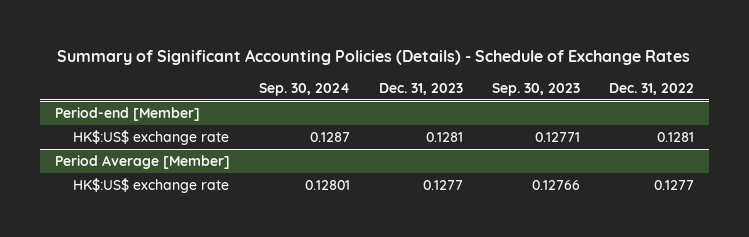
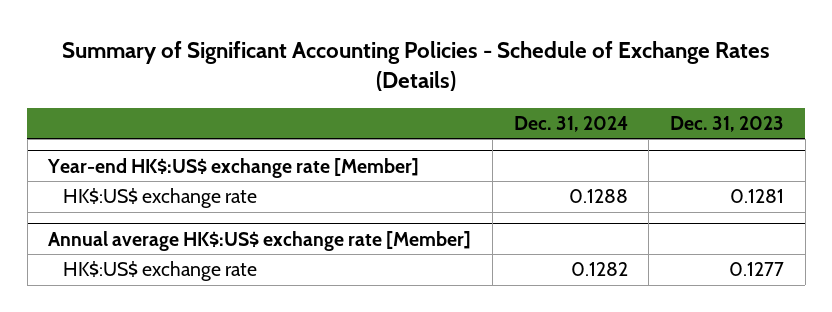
- Summary of Significant Accounting Policies (Details) - Schedule of Exchange Rates
+ Summary of Significant Accounting Policies - Schedule of Exchange Rates (Details)
- | Sep. 30, 2024 | Dec. 31, 2023 | Sep. 30, 2023 | Dec. 31, 2022
+ | Dec. 31, 2024 | Dec. 31, 2023
- Period-end [Member]
+ Year-end HK$:US$ exchange rate [Member]
- Period Average [Member]
+ Annual average HK$:US$ exchange rate [Member]

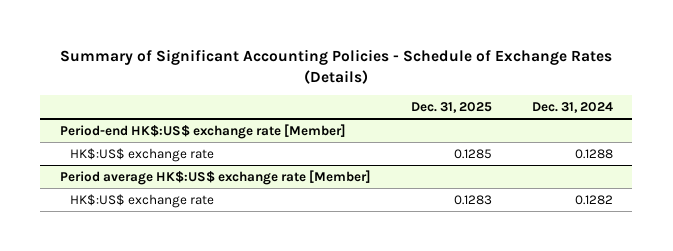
- | Dec. 31, 2024 | Dec. 31, 2023
+ | Dec. 31, 2025 | Dec. 31, 2024
- Year-end HK$:US$ exchange rate [Member]
+ Period-end HK$:US$ exchange rate [Member]
- Annual average HK$:US$ exchange rate [Member]
+ Period average HK$:US$ exchange rate [Member]

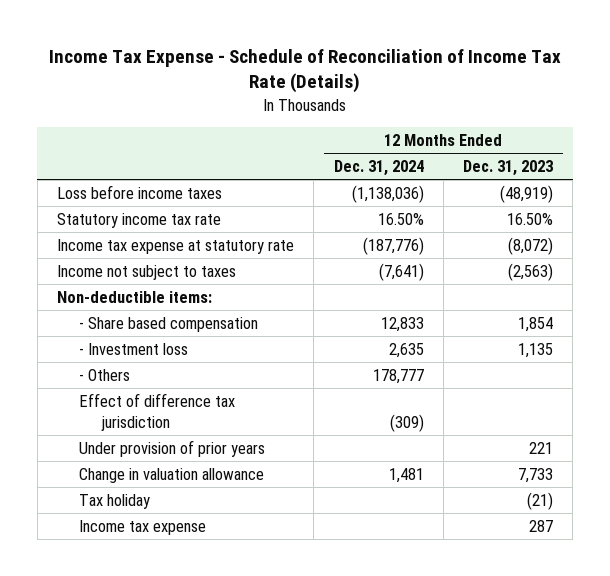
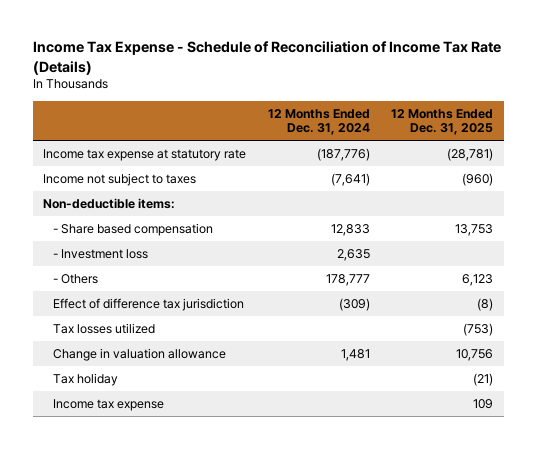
- | 12 Months Ended Dec. 31, 2024 | 12 Months Ended Dec. 31, 2023
+ | 12 Months Ended Dec. 31, 2024 | 12 Months Ended Dec. 31, 2025
- Loss before income taxes | (1,138,036) | (48,919)
- Statutory income tax rate | 16.50% | 16.50%
- Under provision of prior years | | 221
+ Tax losses utilized | | (753)

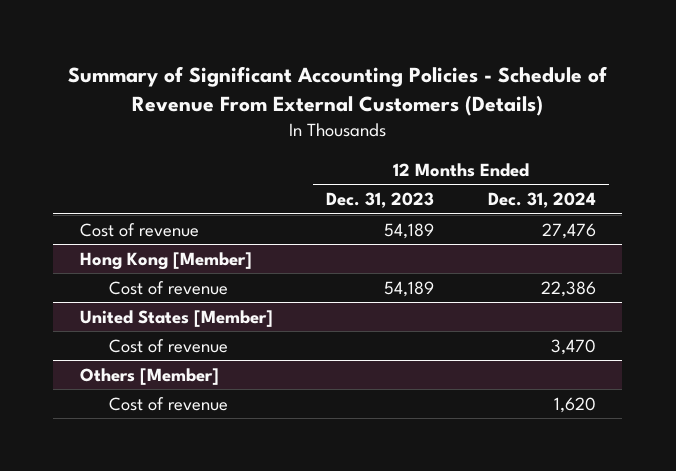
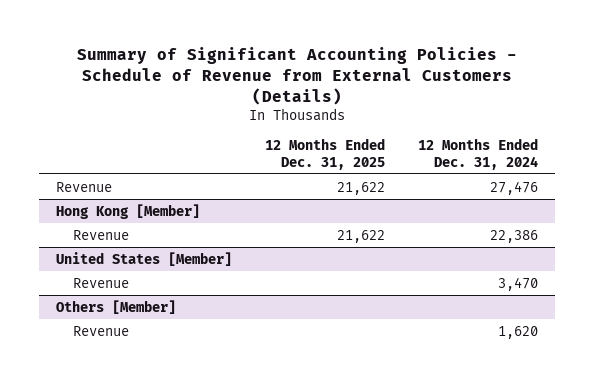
- Summary of Significant Accounting Policies - Schedule of Revenue From External Customers (Details)
+ Summary of Significant Accounting Policies - Schedule of Revenue from External Customers (Details)
- | 12 Months Ended Dec. 31, 2023 | 12 Months Ended Dec. 31, 2024
+ | 12 Months Ended Dec. 31, 2025 | 12 Months Ended Dec. 31, 2024
- Cost of revenue | 54,189 | 27,476
+ Revenue | 21,622 | 27,476
@ Hong Kong [Member]
- Cost of revenue | 54,189 | 22,386
+ Revenue | 21,622 | 22,386
@ United States [Member]
- Cost of revenue | | 3,470
+ Revenue | | 3,470
@ Others [Member]
- Cost of revenue | | 1,620
+ Revenue | | 1,620

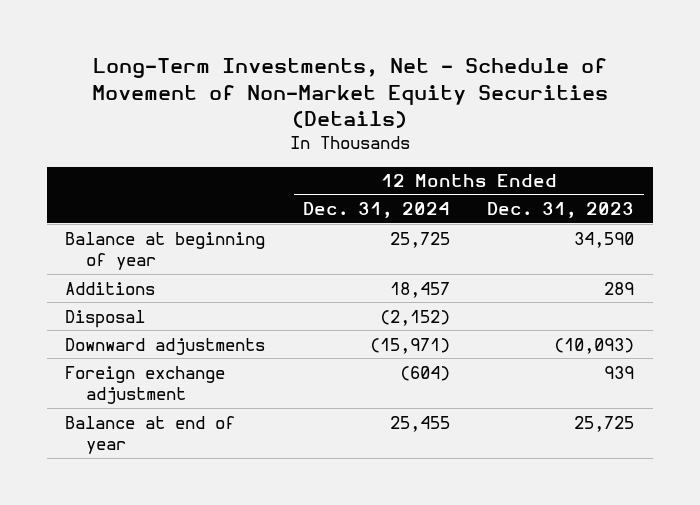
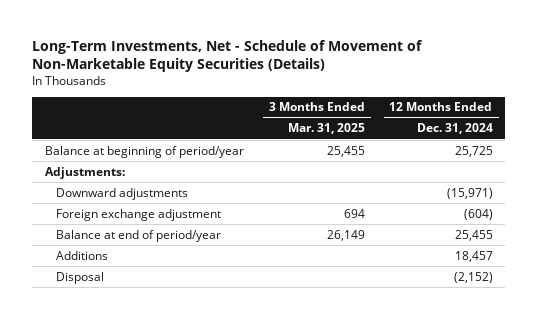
- Long-Term Investments, Net - Schedule of Movement of Non-Market Equity Securities (Details)
+ Long-Term Investments, Net - Schedule of Movement of Non-Marketable Equity Securities (Details)
- | 12 Months Ended Dec. 31, 2024 | 12 Months Ended Dec. 31, 2023
+ | 3 Months Ended Mar. 31, 2025 | 12 Months Ended Dec. 31, 2024
- Balance at beginning of year | 25,725 | 34,590
+ Balance at beginning of period/year | 25,455 | 25,725
+ Adjustments:
- Balance at end of year | 25,455 | 25,725
+ Balance at end of period/year | 26,149 | 25,455
moved down: Additions | | 18,457
moved down: Disposal | | (2,152)

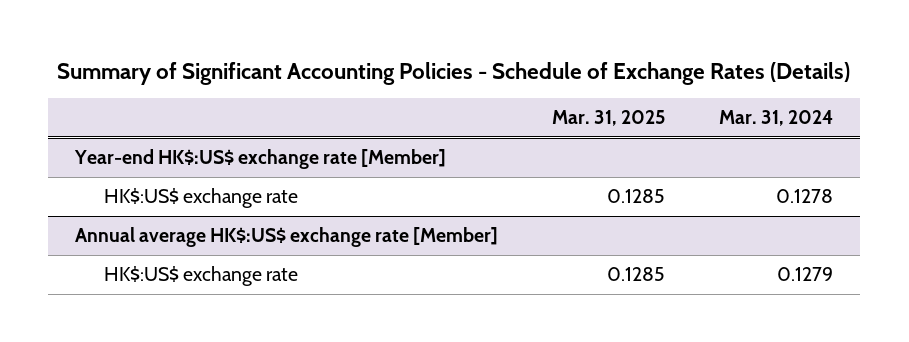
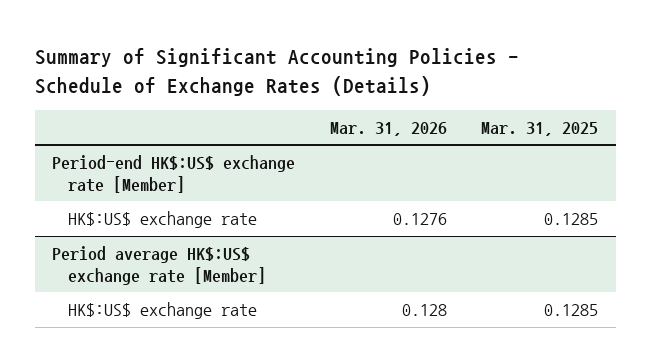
- | Mar. 31, 2025 | Mar. 31, 2024
+ | Mar. 31, 2026 | Mar. 31, 2025
- Year-end HK$:US$ exchange rate [Member]
+ Period-end HK$:US$ exchange rate [Member]
- Annual average HK$:US$ exchange rate [Member]
+ Period average HK$:US$ exchange rate [Member]

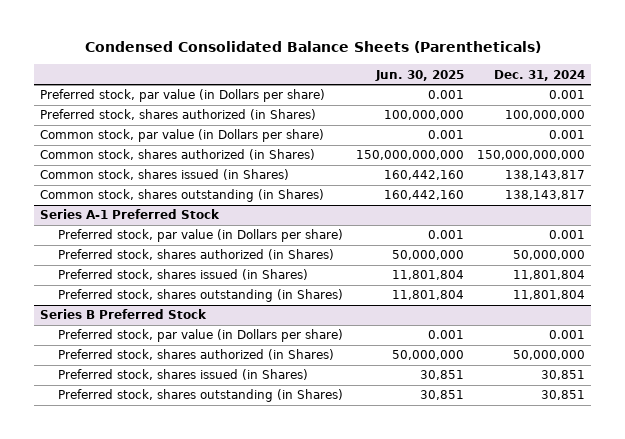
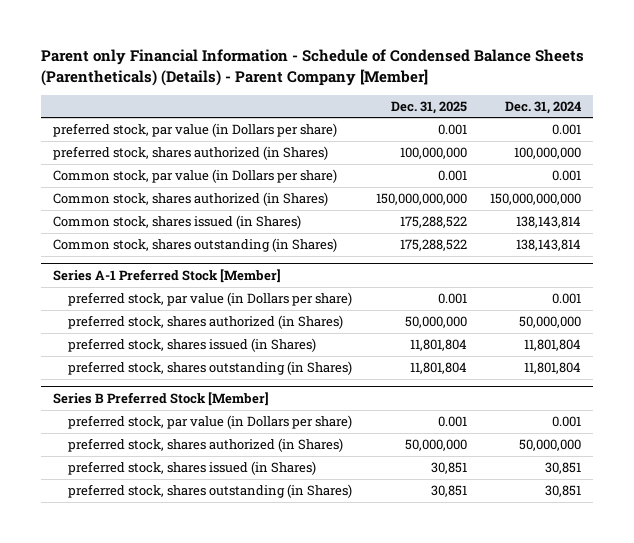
- Condensed Consolidated Balance Sheets (Parentheticals)
+ Parent only Financial Information - Schedule of Condensed Balance Sheets (Parentheticals) (Details) - Parent Company [Member]
- | Jun. 30, 2025 | Dec. 31, 2024
+ | Dec. 31, 2025 | Dec. 31, 2024
- Preferred stock, par value (in Dollars per share) | 0.001 | 0.001
- Preferred stock, shares authorized (in Shares) | 100,000,000 | 100,000,000
+ preferred stock, par value (in Dollars per share) | 0.001 | 0.001
+ preferred stock, shares authorized (in Shares) | 100,000,000 | 100,000,000
- Common stock, shares issued (in Shares) | 160,442,160 | 138,143,817
- Common stock, shares outstanding (in Shares) | 160,442,160 | 138,143,817
- Series A-1 Preferred Stock
- Preferred stock, par value (in Dollars per share) | 0.001 | 0.001
- Preferred stock, shares authorized (in Shares) | 50,000,000 | 50,000,000
- Preferred stock, shares issued (in Shares) | 11,801,804 | 11,801,804
- Preferred stock, shares outstanding (in Shares) | 11,801,804 | 11,801,804
- Series B Preferred Stock
- Preferred stock, par value (in Dollars per share) | 0.001 | 0.001
- Preferred stock, shares authorized (in Shares) | 50,000,000 | 50,000,000
- Preferred stock, shares issued (in Shares) | 30,851 | 30,851
- Preferred stock, shares outstanding (in Shares) | 30,851 | 30,851
+ Common stock, shares issued (in Shares) | 175,288,522 | 138,143,814
+ Common stock, shares outstanding (in Shares) | 175,288,522 | 138,143,814
+ Series A-1 Preferred Stock [Member]
+ preferred stock, par value (in Dollars per share) | 0.001 | 0.001
+ preferred stock, shares authorized (in Shares) | 50,000,000 | 50,000,000
+ preferred stock, shares issued (in Shares) | 11,801,804 | 11,801,804
+ preferred stock, shares outstanding (in Shares) | 11,801,804 | 11,801,804
+ Series B Preferred Stock [Member]
+ preferred stock, par value (in Dollars per share) | 0.001 | 0.001
+ preferred stock, shares authorized (in Shares) | 50,000,000 | 50,000,000
+ preferred stock, shares issued (in Shares) | 30,851 | 30,851
+ preferred stock, shares outstanding (in Shares) | 30,851 | 30,851

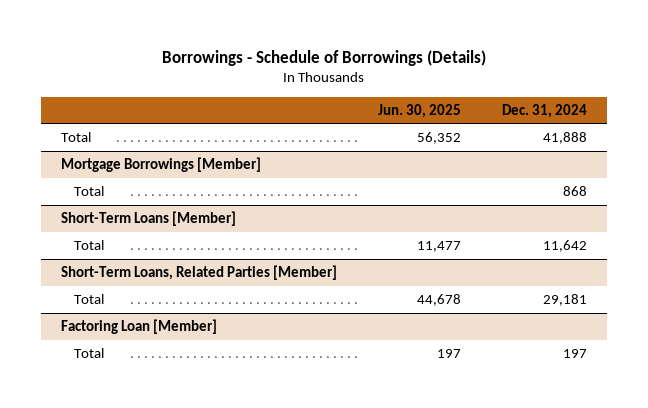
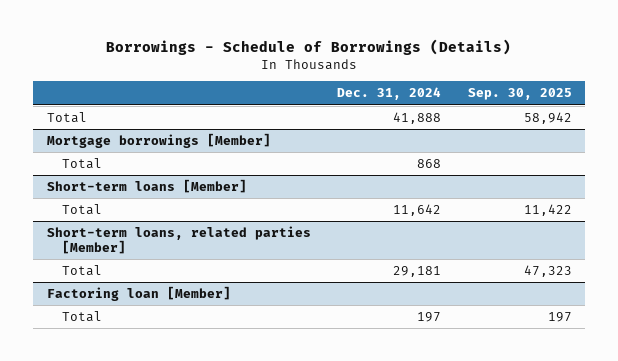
- | Jun. 30, 2025 | Dec. 31, 2024
+ | Dec. 31, 2024 | Sep. 30, 2025
- Mortgage Borrowings [Member]
+ Mortgage borrowings [Member]
- Short-Term Loans [Member]
+ Short-term loans [Member]
- Short-Term Loans, Related Parties [Member]
+ Short-term loans, related parties [Member]
- Factoring Loan [Member]
+ Factoring loan [Member]

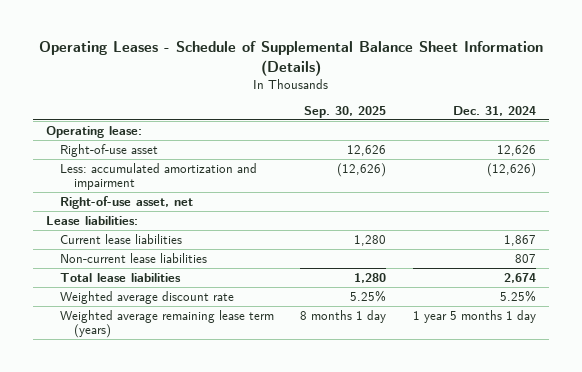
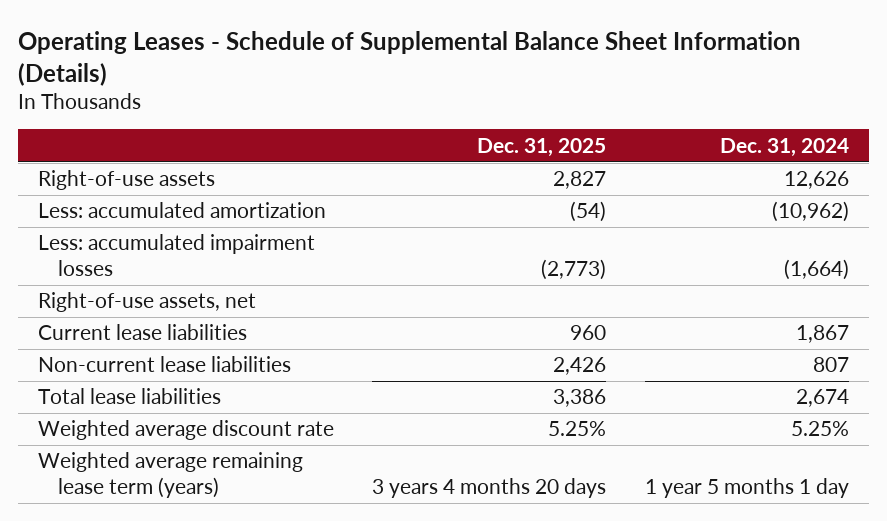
- | Sep. 30, 2025 | Dec. 31, 2024
+ | Dec. 31, 2025 | Dec. 31, 2024
- Operating lease:
- Right-of-use asset | 12,626 | 12,626
- Less: accumulated amortization and impairment | (12,626) | (12,626)
- Right-of-use asset, net
- Lease liabilities:
+ Right-of-use assets | 2,827 | 12,626
+ Less: accumulated amortization | (54) | (10,962)
+ Less: accumulated impairment losses | (2,773) | (1,664)
+ Right-of-use assets, net

